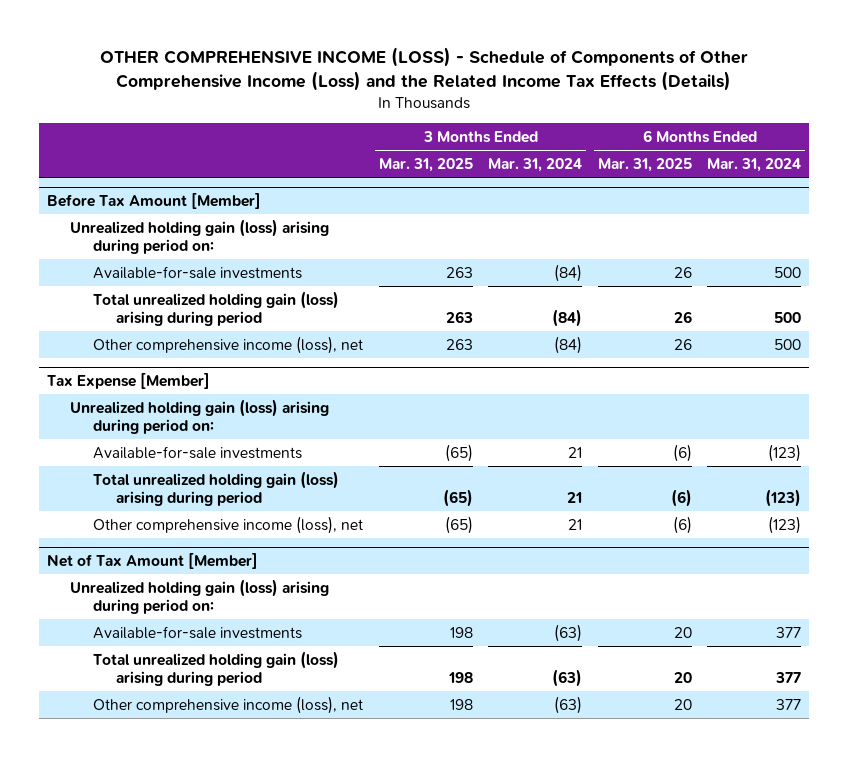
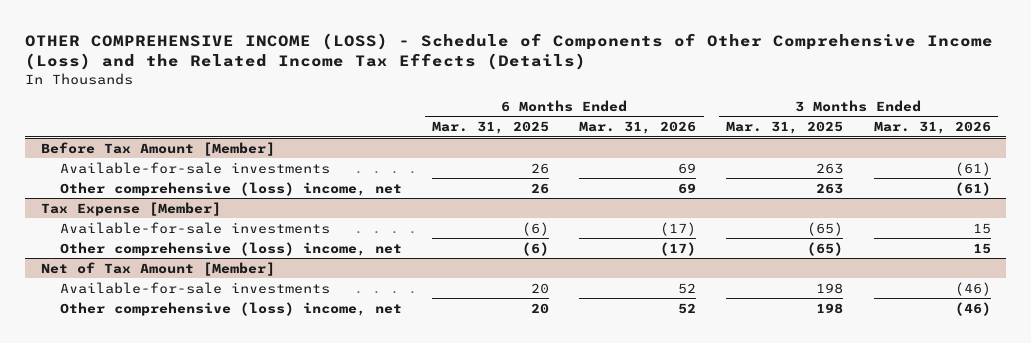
- | 3 Months Ended Mar. 31, 2025 | 3 Months Ended Mar. 31, 2024 | 6 Months Ended Mar. 31, 2025 | 6 Months Ended Mar. 31, 2024
+ | 6 Months Ended Mar. 31, 2025 | 6 Months Ended Mar. 31, 2026 | 3 Months Ended Mar. 31, 2025 | 3 Months Ended Mar. 31, 2026
@ Before Tax Amount [Member]
- Unrealized holding gain (loss) arising during period on:
- Total unrealized holding gain (loss) arising during period | 263 | (84) | 26 | 500
- Other comprehensive income (loss), net | 263 | (84) | 26 | 500
+ Other comprehensive (loss) income, net | 26 | 69 | 263 | (61)
@ Tax Expense [Member]
- Unrealized holding gain (loss) arising during period on:
- Total unrealized holding gain (loss) arising during period | (65) | 21 | (6) | (123)
- Other comprehensive income (loss), net | (65) | 21 | (6) | (123)
+ Other comprehensive (loss) income, net | (6) | (17) | (65) | 15
@ Net of Tax Amount [Member]
- Unrealized holding gain (loss) arising during period on:
- Total unrealized holding gain (loss) arising during period | 198 | (63) | 20 | 377
- Other comprehensive income (loss), net | 198 | (63) | 20 | 377
+ Other comprehensive (loss) income, net | 20 | 52 | 198 | (46)

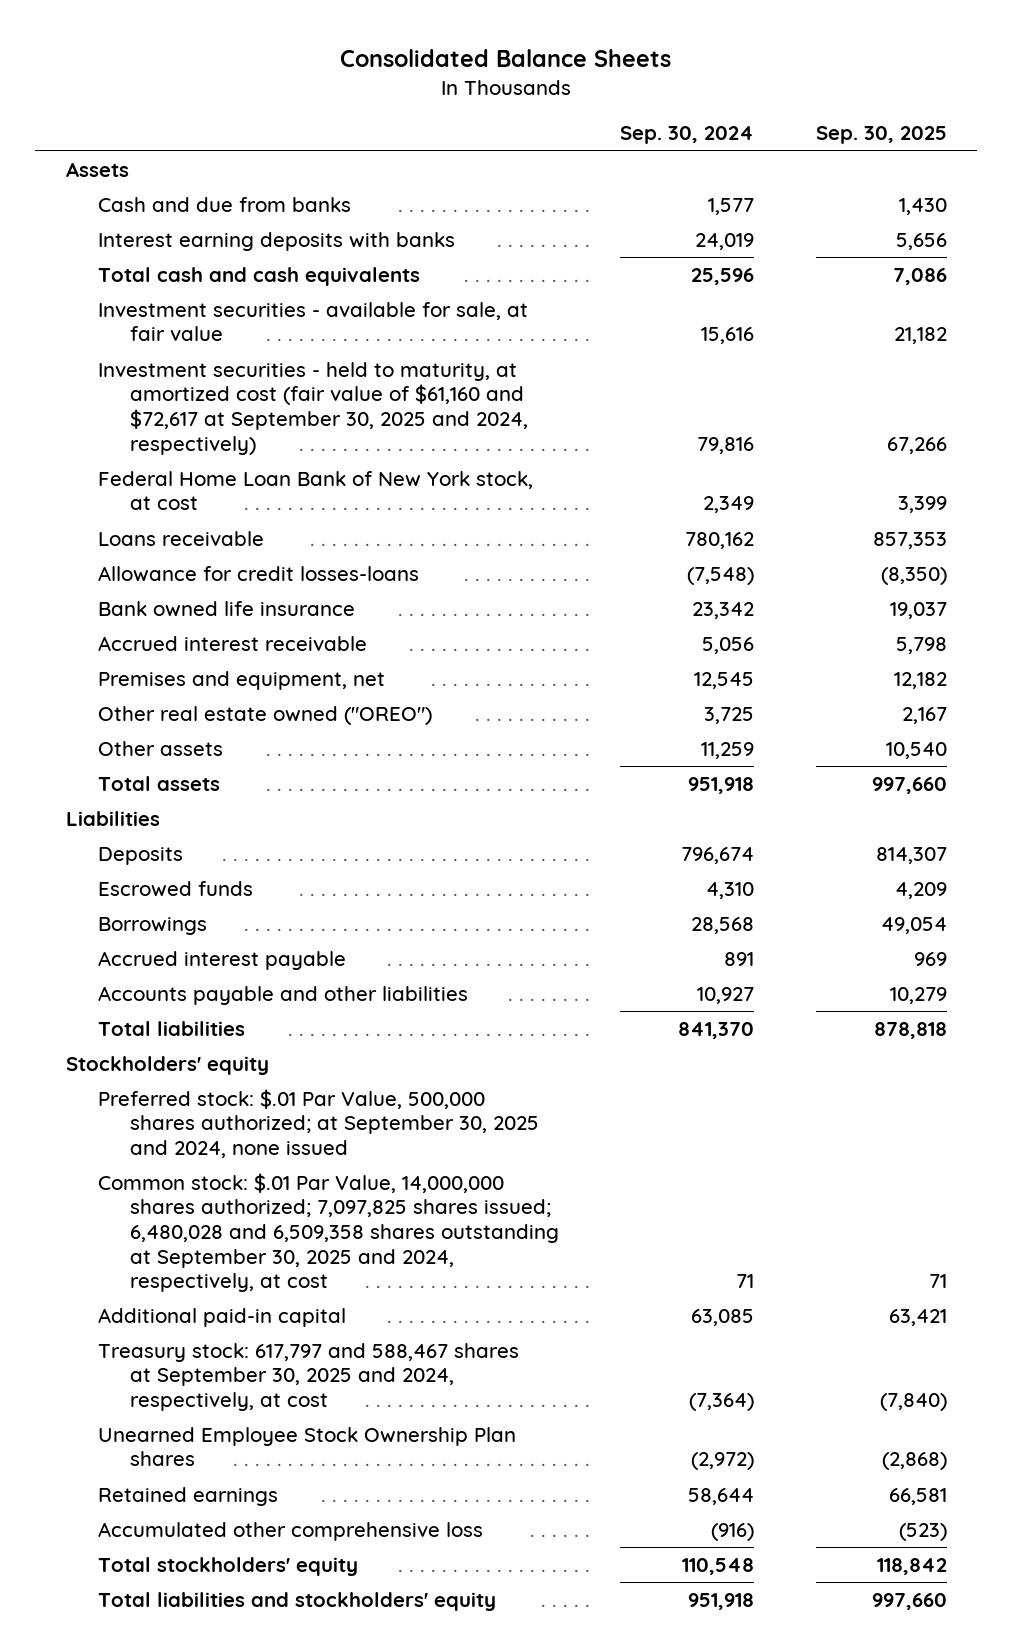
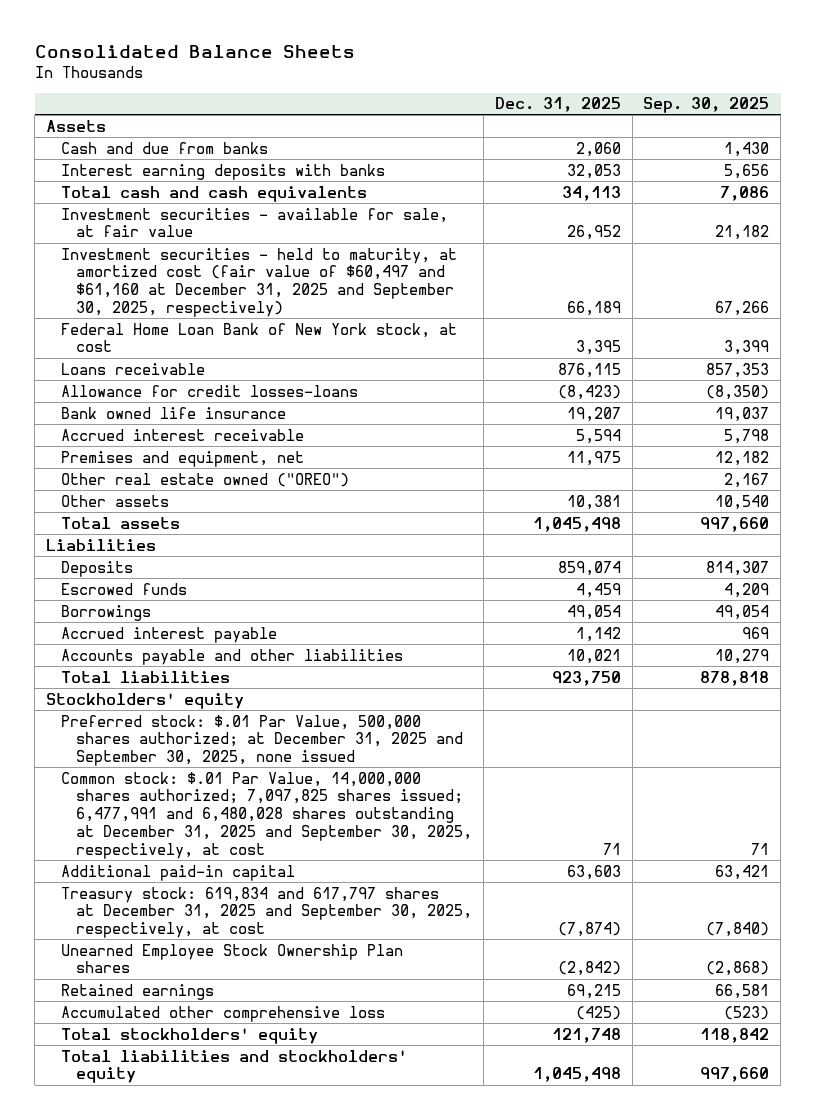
- | Sep. 30, 2024 | Sep. 30, 2025
+ | Dec. 31, 2025 | Sep. 30, 2025
- Investment securities - held to maturity, at amortized cost (fair value of $61,160 and $72,617 at September 30, 2025 and 2024, respectively) | 79,816 | 67,266
+ Investment securities - held to maturity, at amortized cost (fair value of $60,497 and $61,160 at December 31, 2025 and September 30, 2025, respectively) | 66,189 | 67,266
- Preferred stock: $.01 Par Value, 500,000 shares authorized; at September 30, 2025 and 2024, none issued
- Common stock: $.01 Par Value, 14,000,000 shares authorized; 7,097,825 shares issued; 6,480,028 and 6,509,358 shares outstanding at September 30, 2025 and 2024, respectively, at cost | 71 | 71
+ Preferred stock: $.01 Par Value, 500,000 shares authorized; at December 31, 2025 and September 30, 2025, none issued
+ Common stock: $.01 Par Value, 14,000,000 shares authorized; 7,097,825 shares issued; 6,477,991 and 6,480,028 shares outstanding at December 31, 2025 and September 30, 2025, respectively, at cost | 71 | 71
- Treasury stock: 617,797 and 588,467 shares at September 30, 2025 and 2024, respectively, at cost | (7,364) | (7,840)
+ Treasury stock: 619,834 and 617,797 shares at December 31, 2025 and September 30, 2025, respectively, at cost | (7,874) | (7,840)

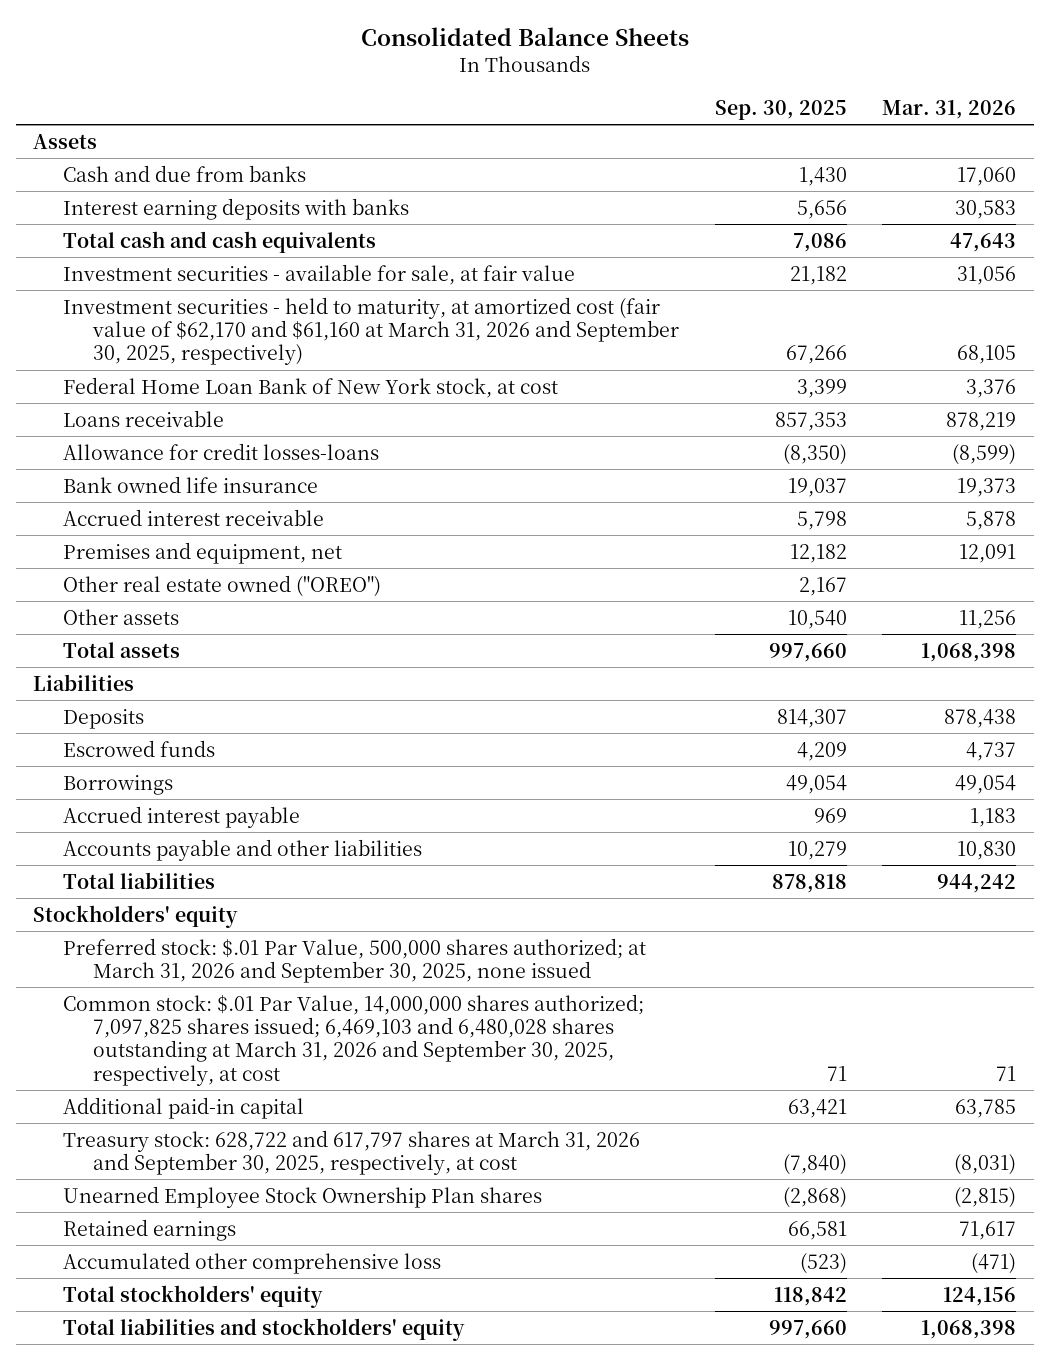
- | Dec. 31, 2025 | Sep. 30, 2025
+ | Sep. 30, 2025 | Mar. 31, 2026
- Investment securities - held to maturity, at amortized cost (fair value of $60,497 and $61,160 at December 31, 2025 and September 30, 2025, respectively) | 66,189 | 67,266
+ Investment securities - held to maturity, at amortized cost (fair value of $62,170 and $61,160 at March 31, 2026 and September 30, 2025, respectively) | 67,266 | 68,105
- Preferred stock: $.01 Par Value, 500,000 shares authorized; at December 31, 2025 and September 30, 2025, none issued
- Common stock: $.01 Par Value, 14,000,000 shares authorized; 7,097,825 shares issued; 6,477,991 and 6,480,028 shares outstanding at December 31, 2025 and September 30, 2025, respectively, at cost | 71 | 71
+ Preferred stock: $.01 Par Value, 500,000 shares authorized; at March 31, 2026 and September 30, 2025, none issued
+ Common stock: $.01 Par Value, 14,000,000 shares authorized; 7,097,825 shares issued; 6,469,103 and 6,480,028 shares outstanding at March 31, 2026 and September 30, 2025, respectively, at cost | 71 | 71
- Treasury stock: 619,834 and 617,797 shares at December 31, 2025 and September 30, 2025, respectively, at cost | (7,874) | (7,840)
+ Treasury stock: 628,722 and 617,797 shares at March 31, 2026 and September 30, 2025, respectively, at cost | (7,840) | (8,031)

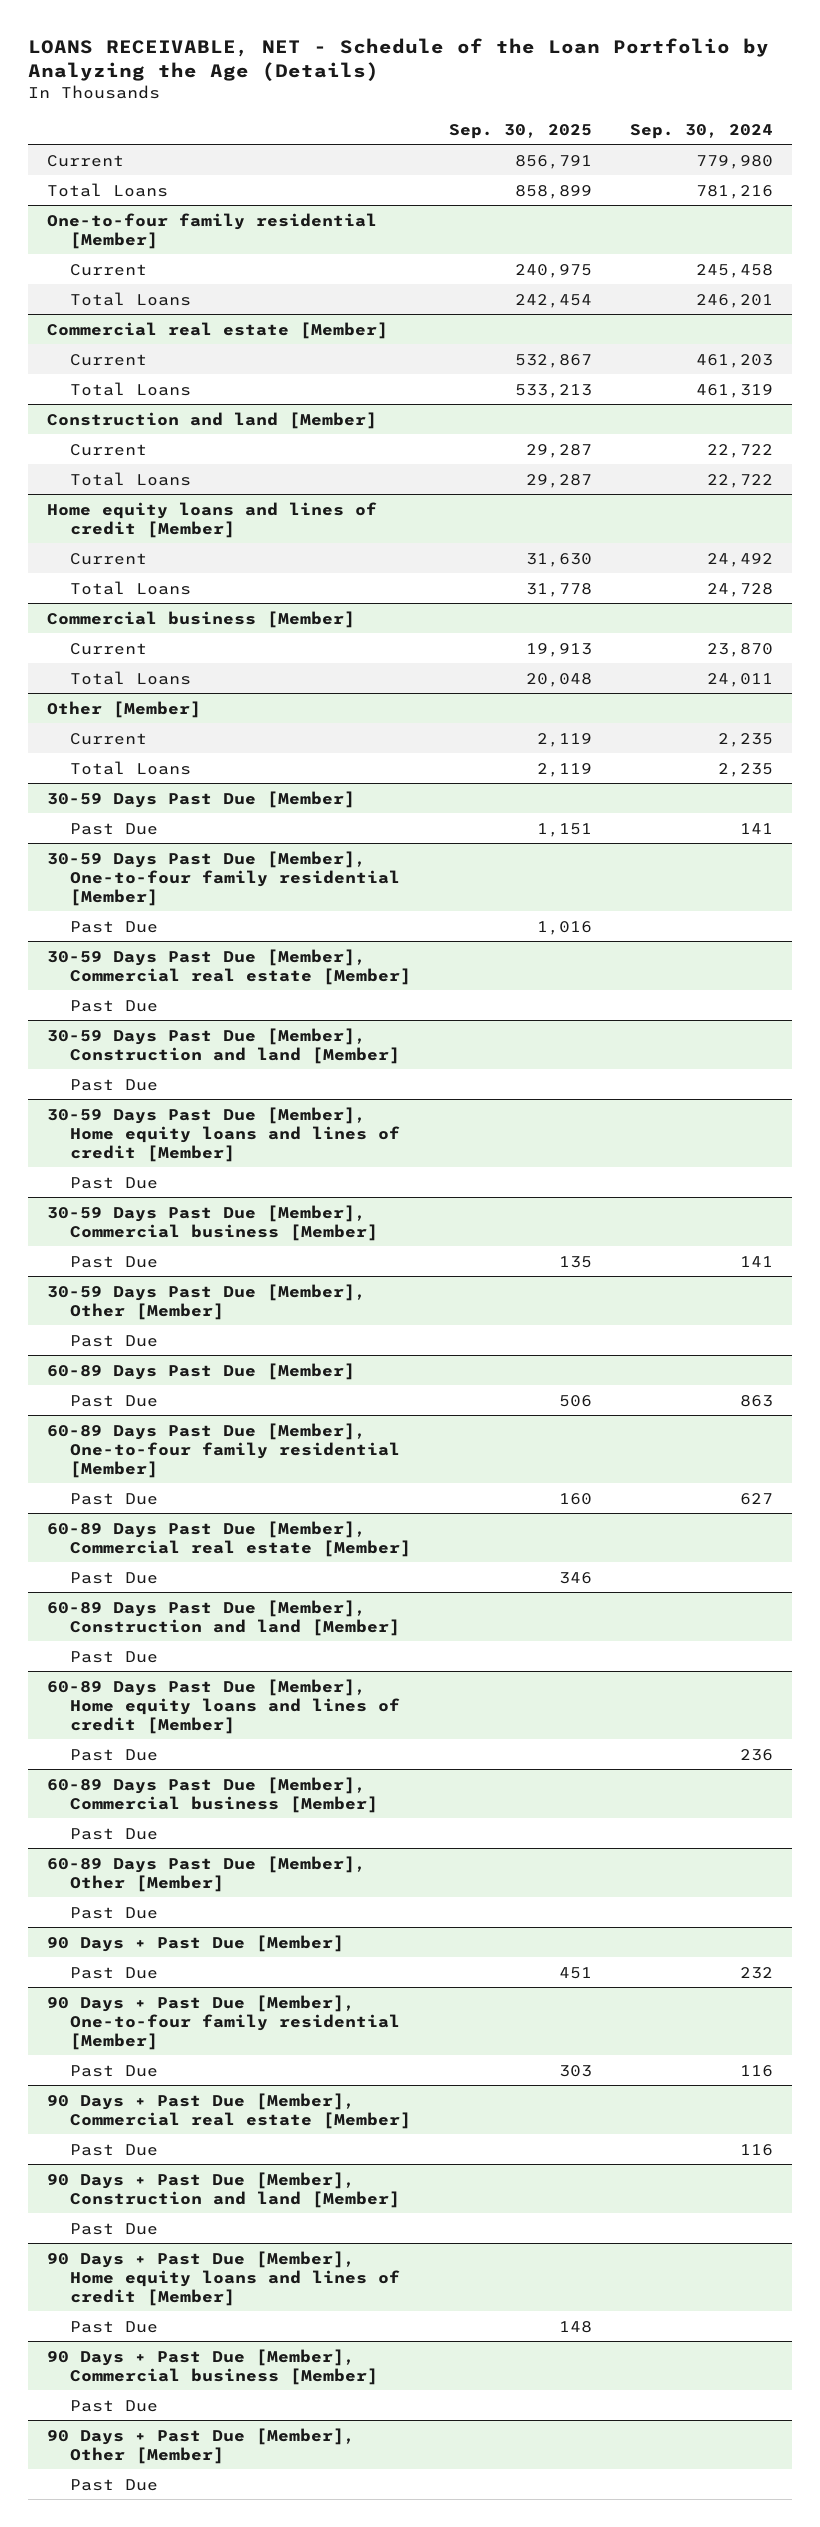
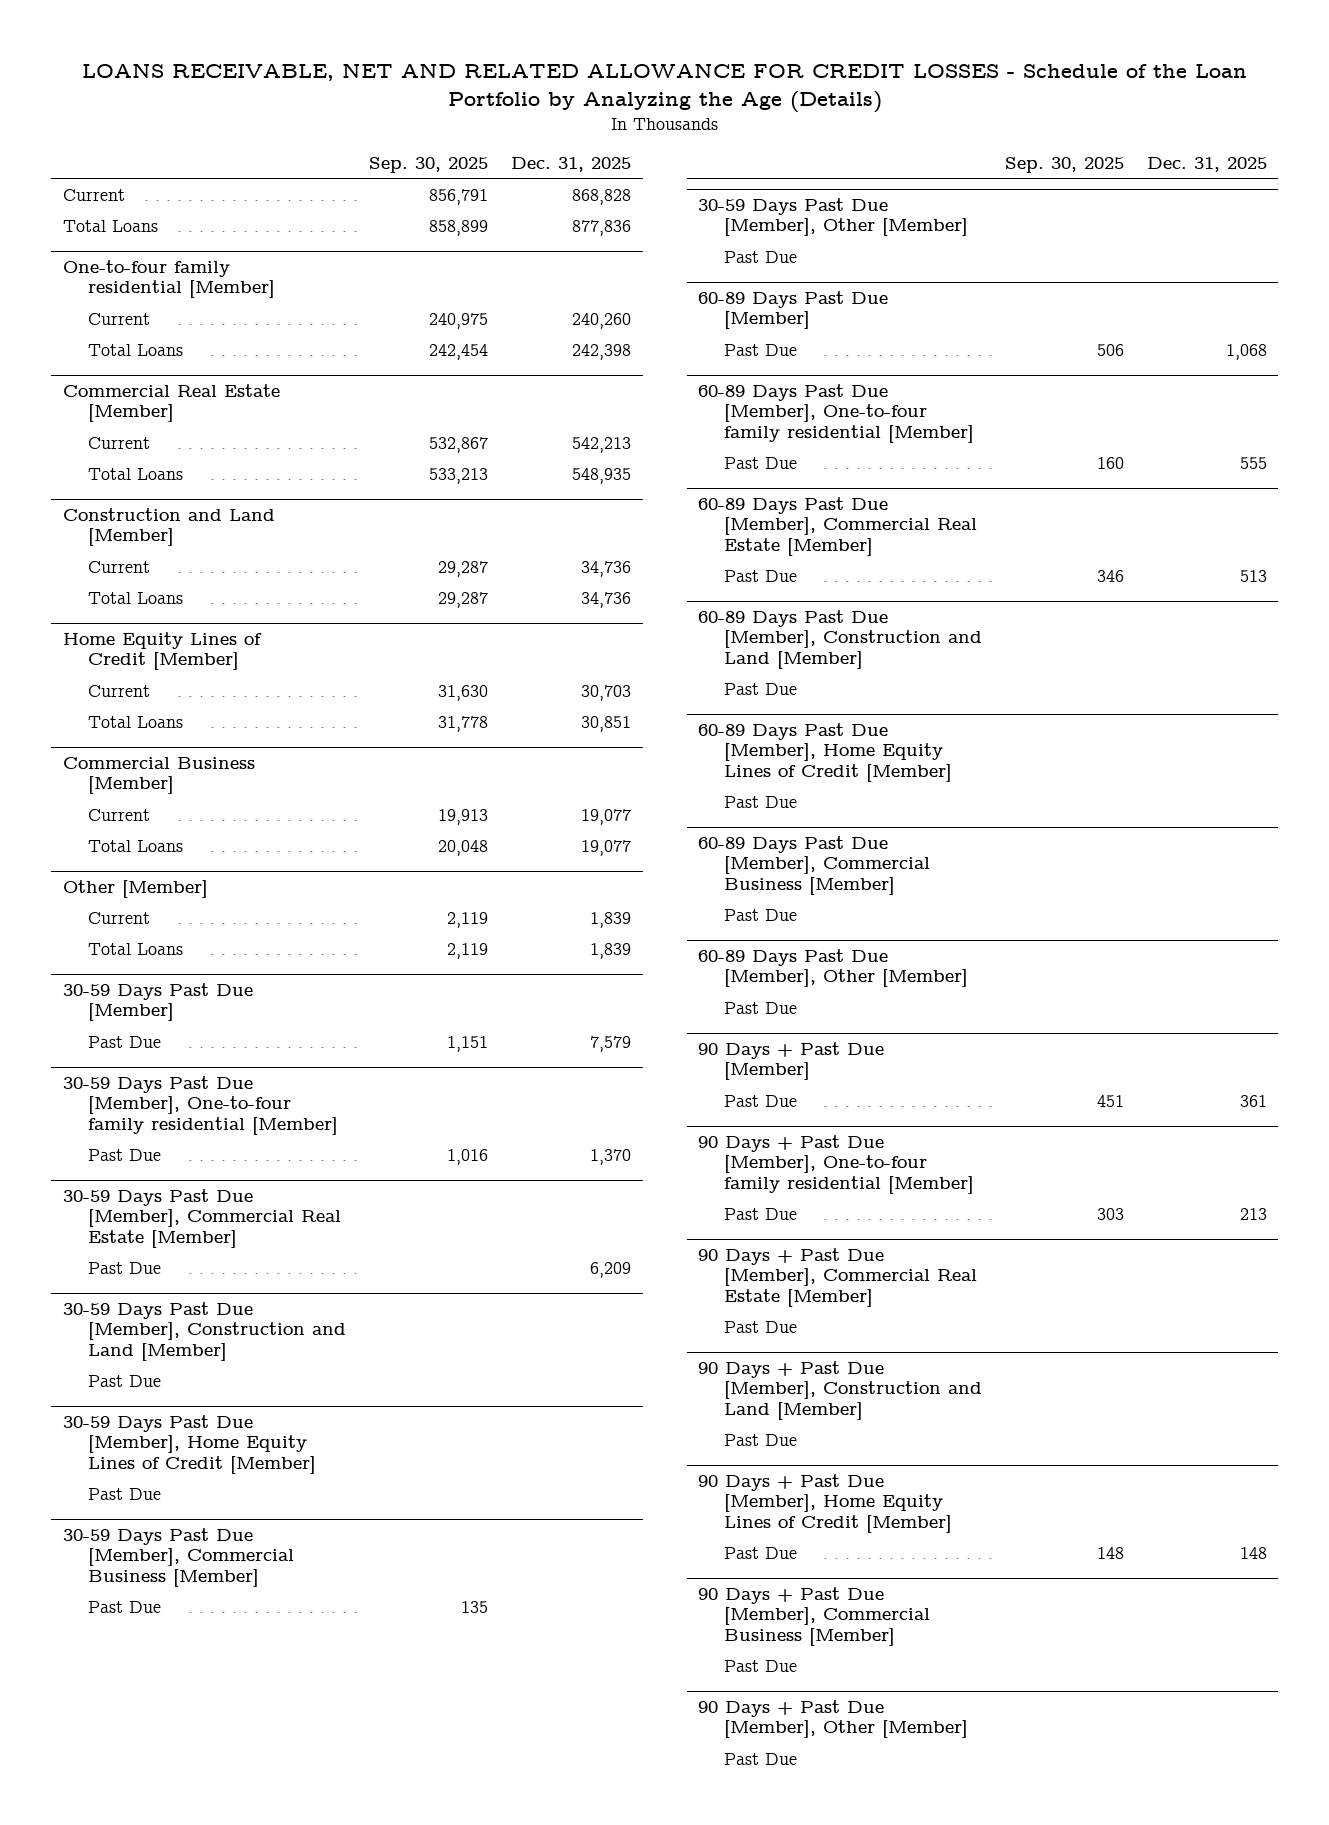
- LOANS RECEIVABLE, NET - Schedule of the Loan Portfolio by Analyzing the Age (Details)
+ LOANS RECEIVABLE, NET AND RELATED ALLOWANCE FOR CREDIT LOSSES - Schedule of the Loan Portfolio by Analyzing the Age (Details)
- | Sep. 30, 2025 | Sep. 30, 2024
+ | Sep. 30, 2025 | Dec. 31, 2025
- Commercial real estate [Member]
+ Commercial Real Estate [Member]
- Construction and land [Member]
+ Construction and Land [Member]
- Home equity loans and lines of credit [Member]
+ Home Equity Lines of Credit [Member]
- Commercial business [Member]
+ Commercial Business [Member]
- 30-59 Days Past Due [Member], Commercial real estate [Member]
+ 30-59 Days Past Due [Member], Commercial Real Estate [Member]
- 30-59 Days Past Due [Member], Construction and land [Member]
+ 30-59 Days Past Due [Member], Construction and Land [Member]
- 30-59 Days Past Due [Member], Home equity loans and lines of credit [Member]
+ 30-59 Days Past Due [Member], Home Equity Lines of Credit [Member]
- 30-59 Days Past Due [Member], Commercial business [Member]
+ 30-59 Days Past Due [Member], Commercial Business [Member]
- 60-89 Days Past Due [Member], Commercial real estate [Member]
+ 60-89 Days Past Due [Member], Commercial Real Estate [Member]
- 60-89 Days Past Due [Member], Construction and land [Member]
+ 60-89 Days Past Due [Member], Construction and Land [Member]
- 60-89 Days Past Due [Member], Home equity loans and lines of credit [Member]
+ 60-89 Days Past Due [Member], Home Equity Lines of Credit [Member]
- 60-89 Days Past Due [Member], Commercial business [Member]
+ 60-89 Days Past Due [Member], Commercial Business [Member]
- 90 Days + Past Due [Member], Commercial real estate [Member]
+ 90 Days + Past Due [Member], Commercial Real Estate [Member]
- 90 Days + Past Due [Member], Construction and land [Member]
+ 90 Days + Past Due [Member], Construction and Land [Member]
- 90 Days + Past Due [Member], Home equity loans and lines of credit [Member]
+ 90 Days + Past Due [Member], Home Equity Lines of Credit [Member]
- 90 Days + Past Due [Member], Commercial business [Member]
+ 90 Days + Past Due [Member], Commercial Business [Member]

